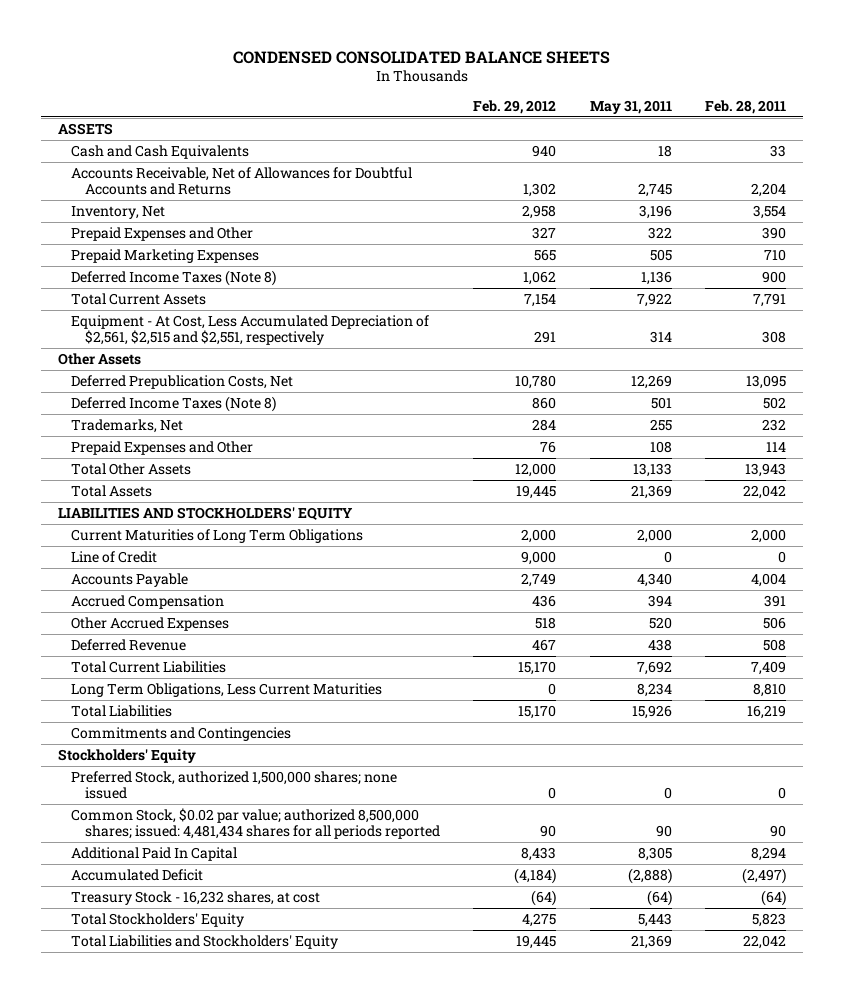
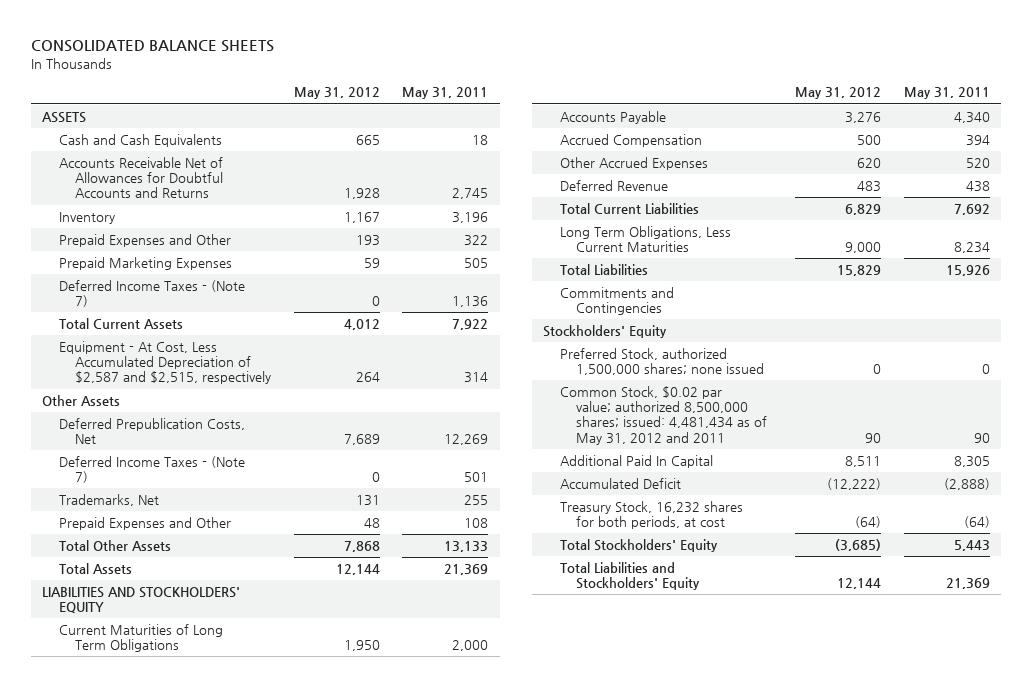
- CONDENSED CONSOLIDATED BALANCE SHEETS
+ CONSOLIDATED BALANCE SHEETS
- | Feb. 29, 2012 | May 31, 2011 | Feb. 28, 2011
+ | May 31, 2012 | May 31, 2011
- Accounts Receivable, Net of Allowances for Doubtful Accounts and Returns | 1,302 | 2,745 | 2,204
- Inventory, Net | 2,958 | 3,196 | 3,554
+ Accounts Receivable Net of Allowances for Doubtful Accounts and Returns | 1,928 | 2,745
+ Inventory | 1,167 | 3,196
- Deferred Income Taxes (Note 8) | 1,062 | 1,136 | 900
+ Deferred Income Taxes - (Note 7) | 0 | 1,136
- Equipment - At Cost, Less Accumulated Depreciation of $2,561, $2,515 and $2,551, respectively | 291 | 314 | 308
+ Equipment - At Cost, Less Accumulated Depreciation of $2,587 and $2,515, respectively | 264 | 314
- Deferred Income Taxes (Note 8) | 860 | 501 | 502
+ Deferred Income Taxes - (Note 7) | 0 | 501
- Line of Credit | 9,000 | 0 | 0
- Common Stock, $0.02 par value; authorized 8,500,000 shares; issued: 4,481,434 shares for all periods reported | 90 | 90 | 90
+ Common Stock, $0.02 par value; authorized 8,500,000 shares; issued: 4,481,434 as of May 31, 2012 and 2011 | 90 | 90
- Treasury Stock - 16,232 shares, at cost | (64) | (64) | (64)
+ Treasury Stock, 16,232 shares for both periods, at cost | (64) | (64)

